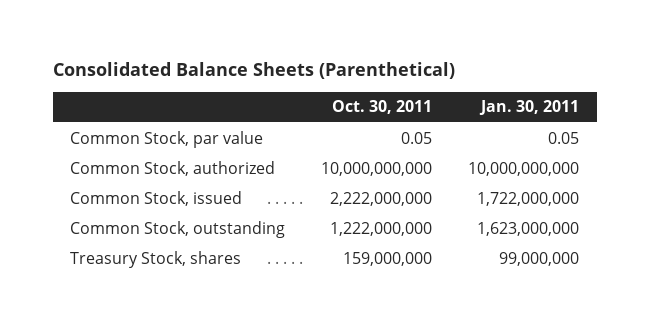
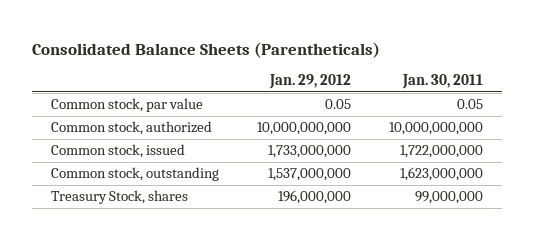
- Consolidated Balance Sheets (Parenthetical)
+ Consolidated Balance Sheets (Parentheticals)
- | Oct. 30, 2011 | Jan. 30, 2011
+ | Jan. 29, 2012 | Jan. 30, 2011
- Common Stock, par value | 0.05 | 0.05
- Common Stock, authorized | 10,000,000,000 | 10,000,000,000
- Common Stock, issued | 2,222,000,000 | 1,722,000,000
- Common Stock, outstanding | 1,222,000,000 | 1,623,000,000
+ Common stock, par value | 0.05 | 0.05
+ Common stock, authorized | 10,000,000,000 | 10,000,000,000
+ Common stock, issued | 1,733,000,000 | 1,722,000,000
+ Common stock, outstanding | 1,537,000,000 | 1,623,000,000

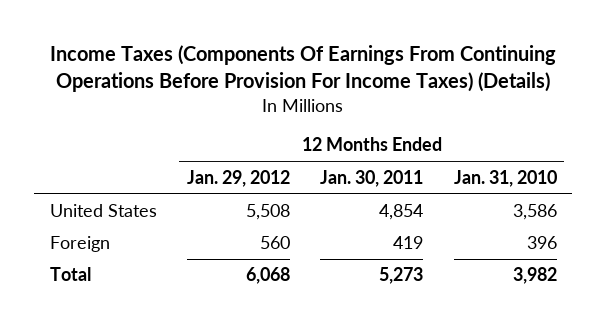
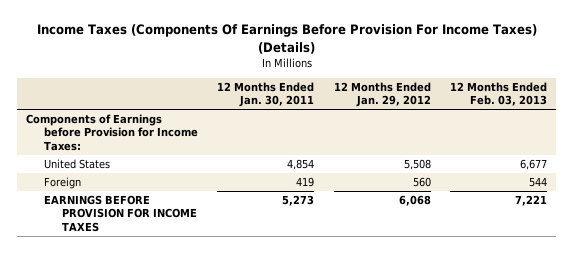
- Income Taxes (Components Of Earnings From Continuing Operations Before Provision For Income Taxes) (Details)
+ Income Taxes (Components Of Earnings Before Provision For Income Taxes) (Details)
- | 12 Months Ended Jan. 29, 2012 | 12 Months Ended Jan. 30, 2011 | 12 Months Ended Jan. 31, 2010
+ | 12 Months Ended Jan. 30, 2011 | 12 Months Ended Jan. 29, 2012 | 12 Months Ended Feb. 03, 2013
+ Components of Earnings before Provision for Income Taxes:
- Total | 6,068 | 5,273 | 3,982
+ EARNINGS BEFORE PROVISION FOR INCOME TAXES | 5,273 | 6,068 | 7,221

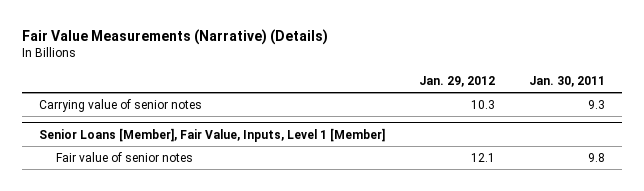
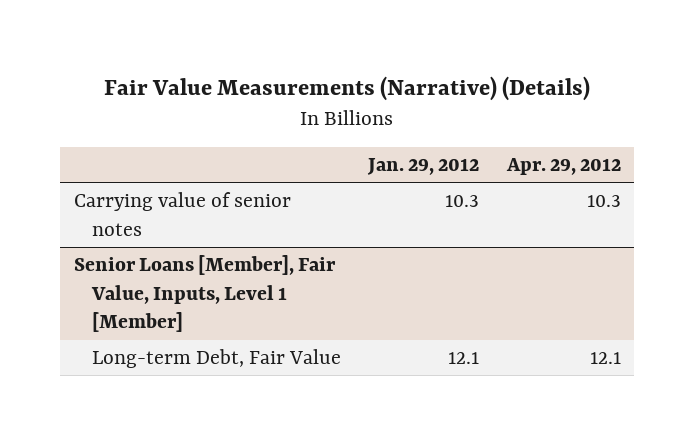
- | Jan. 29, 2012 | Jan. 30, 2011
+ | Jan. 29, 2012 | Apr. 29, 2012
@ Senior Loans [Member], Fair Value, Inputs, Level 1 [Member]
- Fair value of senior notes | 12.1 | 9.8
+ Long-term Debt, Fair Value | 12.1 | 12.1

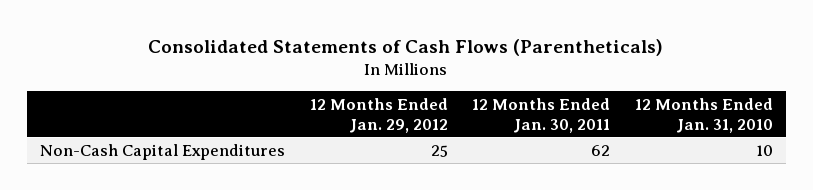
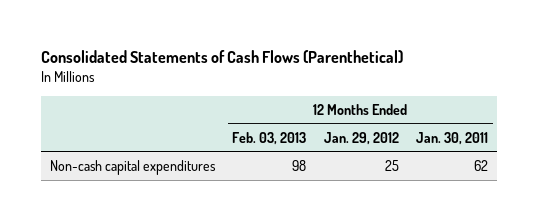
- Consolidated Statements of Cash Flows (Parentheticals)
+ Consolidated Statements of Cash Flows (Parenthetical)
- | 12 Months Ended Jan. 29, 2012 | 12 Months Ended Jan. 30, 2011 | 12 Months Ended Jan. 31, 2010
+ | 12 Months Ended Feb. 03, 2013 | 12 Months Ended Jan. 29, 2012 | 12 Months Ended Jan. 30, 2011
- Non-Cash Capital Expenditures | 25 | 62 | 10
+ Non-cash capital expenditures | 98 | 25 | 62

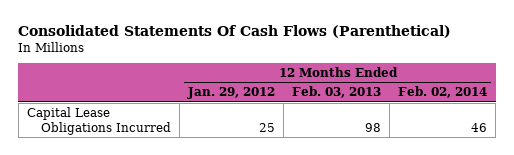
- Consolidated Statements of Cash Flows (Parenthetical)
+ Consolidated Statements Of Cash Flows (Parenthetical)
- | 12 Months Ended Feb. 03, 2013 | 12 Months Ended Jan. 29, 2012 | 12 Months Ended Jan. 30, 2011
+ | 12 Months Ended Jan. 29, 2012 | 12 Months Ended Feb. 03, 2013 | 12 Months Ended Feb. 02, 2014
- Non-cash capital expenditures | 98 | 25 | 62
+ Capital Lease Obligations Incurred | 25 | 98 | 46

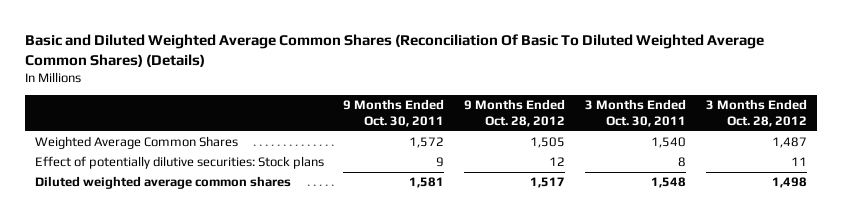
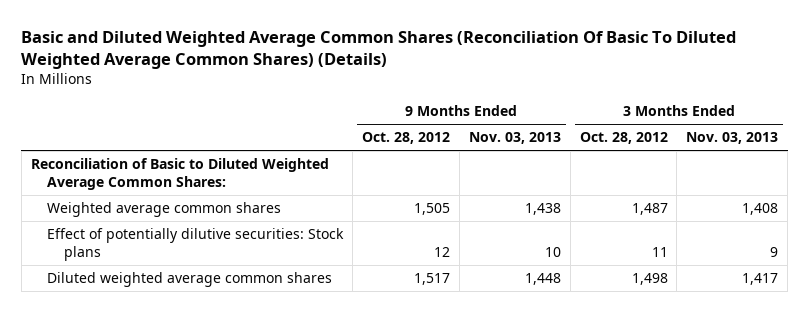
- | 9 Months Ended Oct. 30, 2011 | 9 Months Ended Oct. 28, 2012 | 3 Months Ended Oct. 30, 2011 | 3 Months Ended Oct. 28, 2012
+ | 9 Months Ended Oct. 28, 2012 | 9 Months Ended Nov. 03, 2013 | 3 Months Ended Oct. 28, 2012 | 3 Months Ended Nov. 03, 2013
- Weighted Average Common Shares | 1,572 | 1,505 | 1,540 | 1,487
+ Reconciliation of Basic to Diluted Weighted Average Common Shares:
+ Weighted average common shares | 1,505 | 1,438 | 1,487 | 1,408

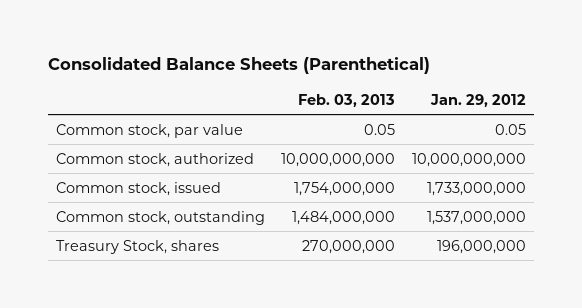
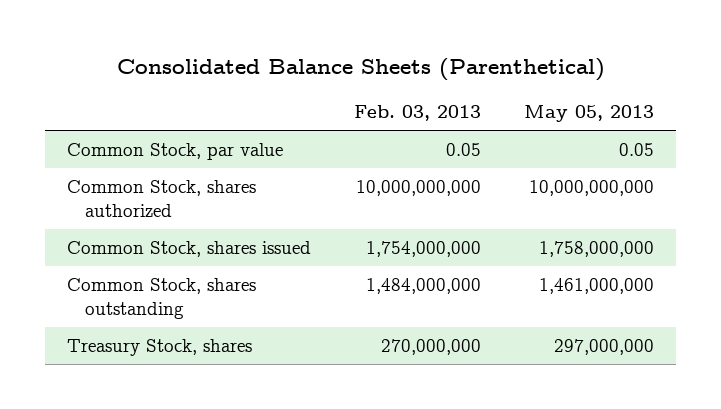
- | Feb. 03, 2013 | Jan. 29, 2012
+ | Feb. 03, 2013 | May 05, 2013
- Common stock, par value | 0.05 | 0.05
- Common stock, authorized | 10,000,000,000 | 10,000,000,000
- Common stock, issued | 1,754,000,000 | 1,733,000,000
- Common stock, outstanding | 1,484,000,000 | 1,537,000,000
+ Common Stock, par value | 0.05 | 0.05
+ Common Stock, shares authorized | 10,000,000,000 | 10,000,000,000
+ Common Stock, shares issued | 1,754,000,000 | 1,758,000,000
+ Common Stock, shares outstanding | 1,484,000,000 | 1,461,000,000

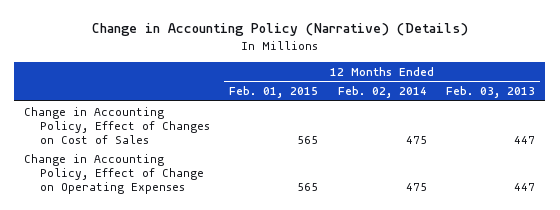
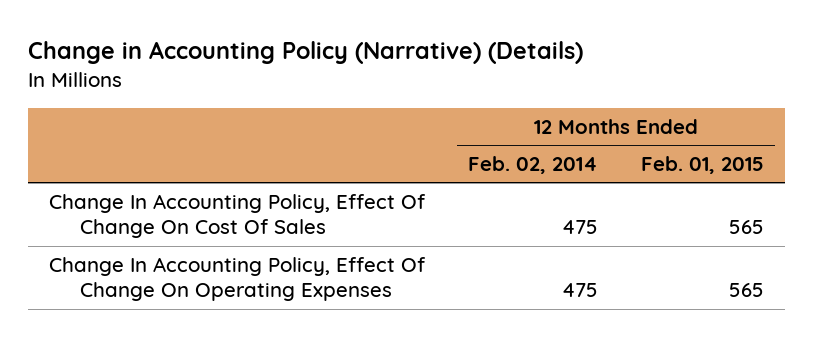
- | 12 Months Ended Feb. 01, 2015 | 12 Months Ended Feb. 02, 2014 | 12 Months Ended Feb. 03, 2013
+ | 12 Months Ended Feb. 02, 2014 | 12 Months Ended Feb. 01, 2015
- Change in Accounting Policy, Effect of Changes on Cost of Sales | 565 | 475 | 447
- Change in Accounting Policy, Effect of Change on Operating Expenses | 565 | 475 | 447
+ Change In Accounting Policy, Effect Of Change On Cost Of Sales | 475 | 565
+ Change In Accounting Policy, Effect Of Change On Operating Expenses | 475 | 565

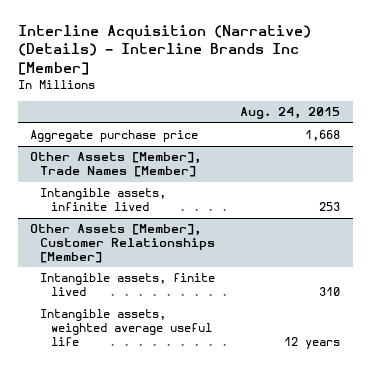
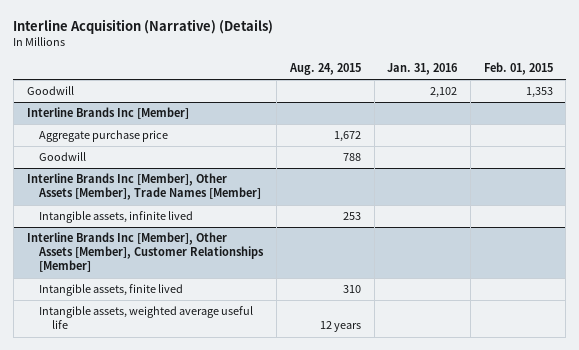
- Interline Acquisition (Narrative) (Details) - Interline Brands Inc [Member]
+ Interline Acquisition (Narrative) (Details)
- | Aug. 24, 2015
+ | Aug. 24, 2015 | Jan. 31, 2016 | Feb. 01, 2015
- Aggregate purchase price | 1,668
- Other Assets [Member], Trade Names [Member]
+ Goodwill | | 2,102 | 1,353
+ Interline Brands Inc [Member]
+ Aggregate purchase price | 1,672 | |
+ Goodwill | 788 | |
+ Interline Brands Inc [Member], Other Assets [Member], Trade Names [Member]
- Other Assets [Member], Customer Relationships [Member]
+ Interline Brands Inc [Member], Other Assets [Member], Customer Relationships [Member]

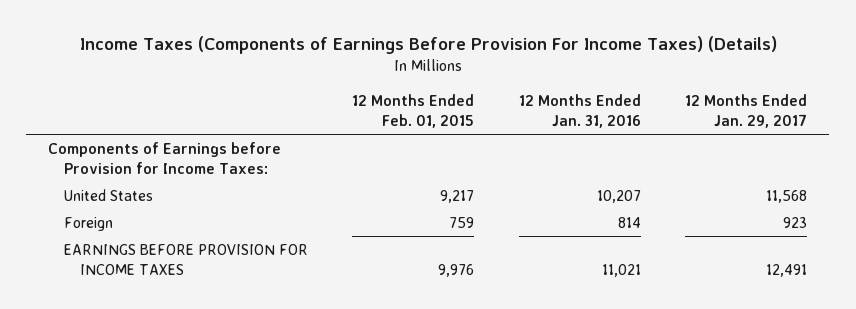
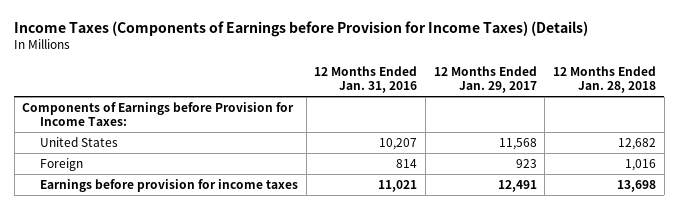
- Income Taxes (Components of Earnings Before Provision For Income Taxes) (Details)
+ Income Taxes (Components of Earnings before Provision for Income Taxes) (Details)
- | 12 Months Ended Feb. 01, 2015 | 12 Months Ended Jan. 31, 2016 | 12 Months Ended Jan. 29, 2017
+ | 12 Months Ended Jan. 31, 2016 | 12 Months Ended Jan. 29, 2017 | 12 Months Ended Jan. 28, 2018
- EARNINGS BEFORE PROVISION FOR INCOME TAXES | 9,976 | 11,021 | 12,491
+ Earnings before provision for income taxes | 11,021 | 12,491 | 13,698

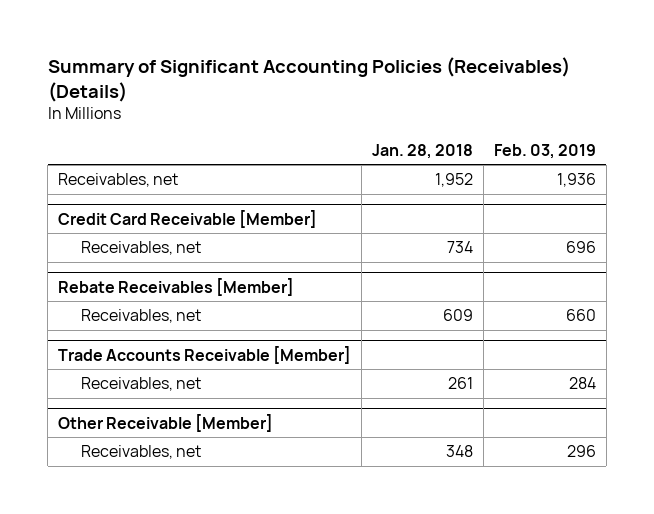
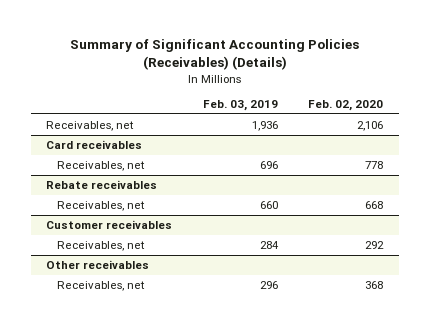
- | Jan. 28, 2018 | Feb. 03, 2019
+ | Feb. 03, 2019 | Feb. 02, 2020
- Credit Card Receivable [Member]
+ Card receivables
- Rebate Receivables [Member]
+ Rebate receivables
- Trade Accounts Receivable [Member]
+ Customer receivables
- Other Receivable [Member]
+ Other receivables

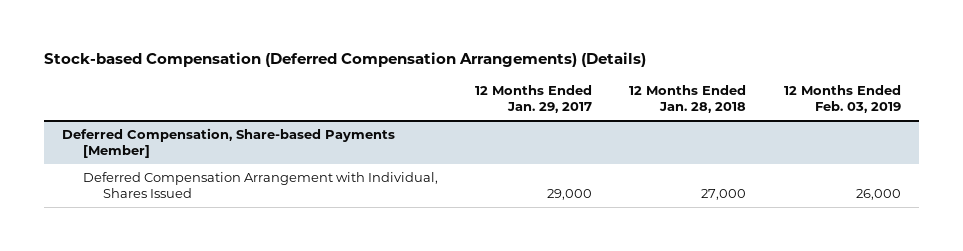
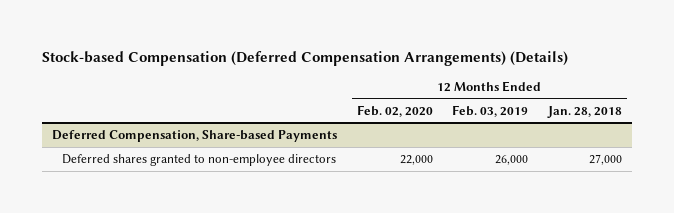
- | 12 Months Ended Jan. 29, 2017 | 12 Months Ended Jan. 28, 2018 | 12 Months Ended Feb. 03, 2019
+ | 12 Months Ended Feb. 02, 2020 | 12 Months Ended Feb. 03, 2019 | 12 Months Ended Jan. 28, 2018
- Deferred Compensation, Share-based Payments [Member]
- Deferred Compensation Arrangement with Individual, Shares Issued | 29,000 | 27,000 | 26,000
+ Deferred Compensation, Share-based Payments
+ Deferred shares granted to non-employee directors | 22,000 | 26,000 | 27,000

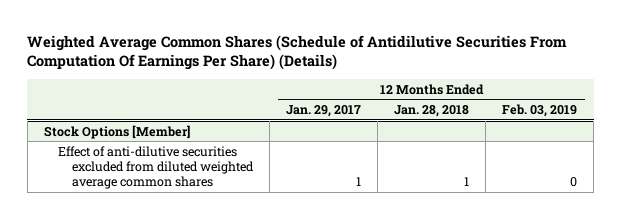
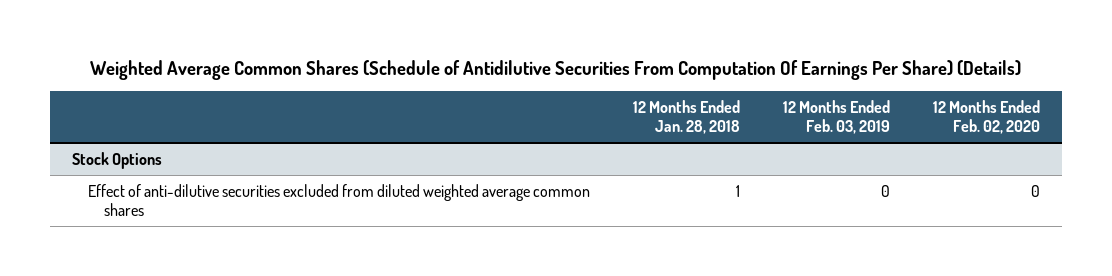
- | 12 Months Ended Jan. 29, 2017 | 12 Months Ended Jan. 28, 2018 | 12 Months Ended Feb. 03, 2019
+ | 12 Months Ended Jan. 28, 2018 | 12 Months Ended Feb. 03, 2019 | 12 Months Ended Feb. 02, 2020
- Stock Options [Member]
+ Stock Options

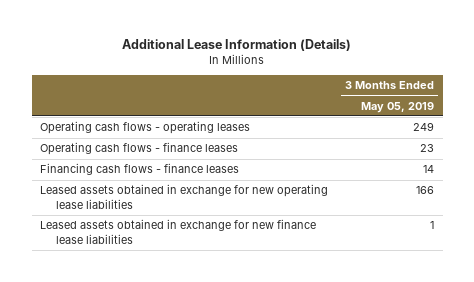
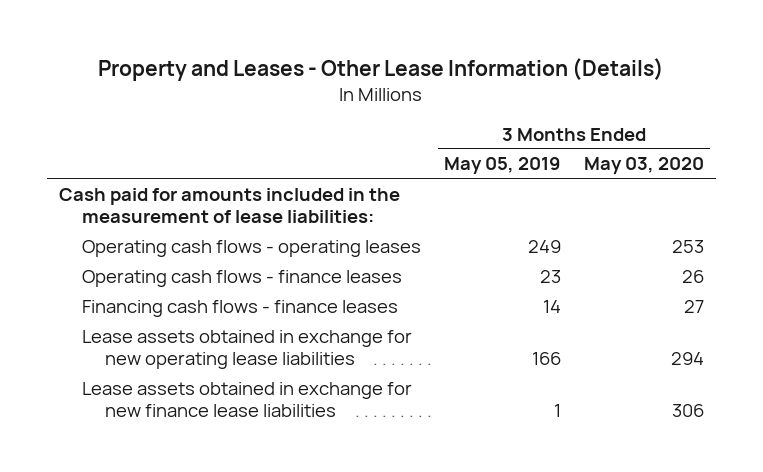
- Additional Lease Information (Details)
+ Property and Leases - Other Lease Information (Details)
- | 3 Months Ended May 05, 2019
+ | 3 Months Ended May 05, 2019 | 3 Months Ended May 03, 2020
+ Cash paid for amounts included in the measurement of lease liabilities:
- Leased assets obtained in exchange for new operating lease liabilities | 166
- Leased assets obtained in exchange for new finance lease liabilities | 1
+ Lease assets obtained in exchange for new operating lease liabilities | 166 | 294
+ Lease assets obtained in exchange for new finance lease liabilities | 1 | 306

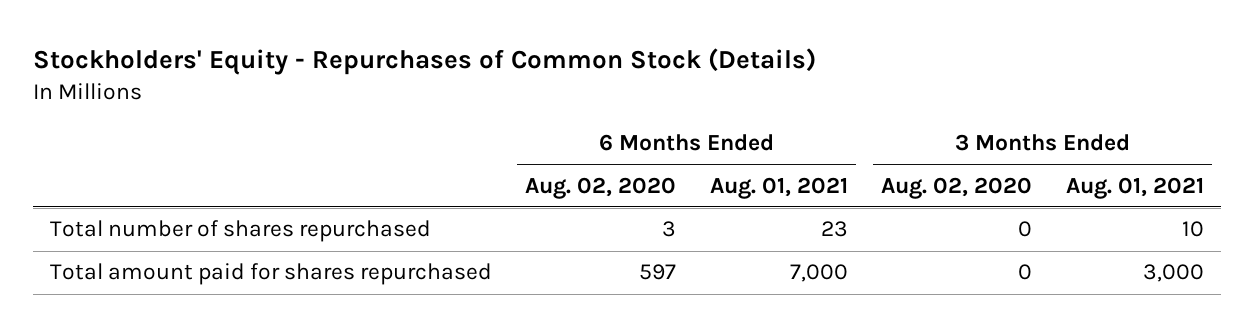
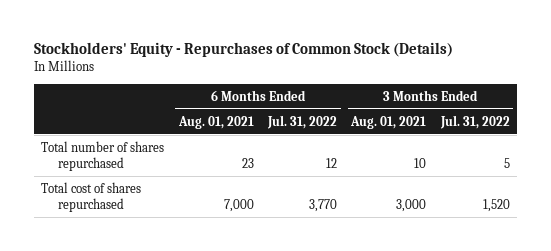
- | 6 Months Ended Aug. 02, 2020 | 6 Months Ended Aug. 01, 2021 | 3 Months Ended Aug. 02, 2020 | 3 Months Ended Aug. 01, 2021
+ | 6 Months Ended Aug. 01, 2021 | 6 Months Ended Jul. 31, 2022 | 3 Months Ended Aug. 01, 2021 | 3 Months Ended Jul. 31, 2022
- Total amount paid for shares repurchased | 597 | 7,000 | 0 | 3,000
+ Total cost of shares repurchased | 7,000 | 3,770 | 3,000 | 1,520

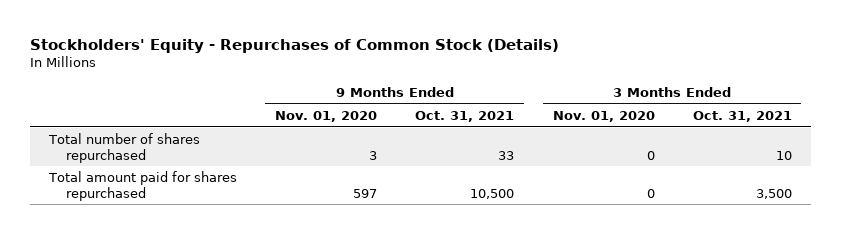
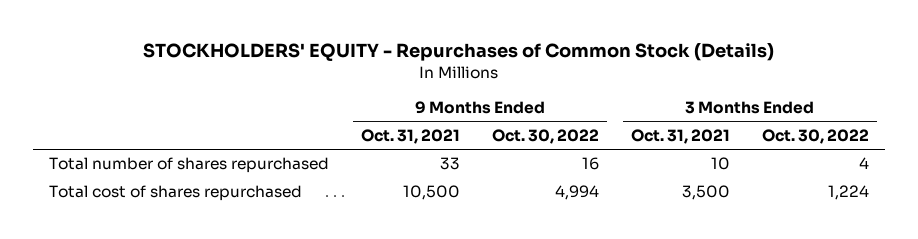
- Stockholders' Equity - Repurchases of Common Stock (Details)
+ STOCKHOLDERS' EQUITY - Repurchases of Common Stock (Details)
- | 9 Months Ended Nov. 01, 2020 | 9 Months Ended Oct. 31, 2021 | 3 Months Ended Nov. 01, 2020 | 3 Months Ended Oct. 31, 2021
+ | 9 Months Ended Oct. 31, 2021 | 9 Months Ended Oct. 30, 2022 | 3 Months Ended Oct. 31, 2021 | 3 Months Ended Oct. 30, 2022
- Total amount paid for shares repurchased | 597 | 10,500 | 0 | 3,500
+ Total cost of shares repurchased | 10,500 | 4,994 | 3,500 | 1,224

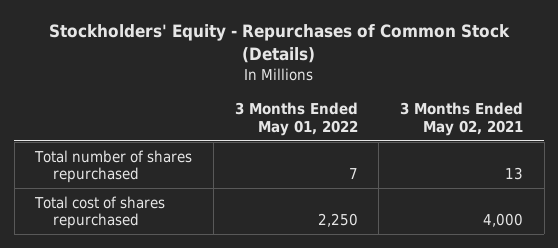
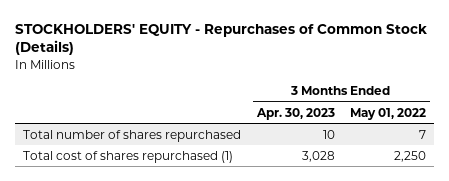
- Stockholders' Equity - Repurchases of Common Stock (Details)
+ STOCKHOLDERS' EQUITY - Repurchases of Common Stock (Details)
- | 3 Months Ended May 01, 2022 | 3 Months Ended May 02, 2021
+ | 3 Months Ended Apr. 30, 2023 | 3 Months Ended May 01, 2022
- Total cost of shares repurchased | 2,250 | 4,000
+ Total cost of shares repurchased (1) | 3,028 | 2,250

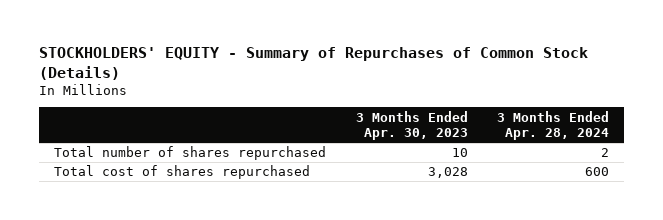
- STOCKHOLDERS' EQUITY - Repurchases of Common Stock (Details)
+ STOCKHOLDERS' EQUITY - Summary of Repurchases of Common Stock (Details)
- | 3 Months Ended Apr. 30, 2023 | 3 Months Ended May 01, 2022
+ | 3 Months Ended Apr. 30, 2023 | 3 Months Ended Apr. 28, 2024
- Total cost of shares repurchased (1) | 3,028 | 2,250
+ Total cost of shares repurchased | 3,028 | 600

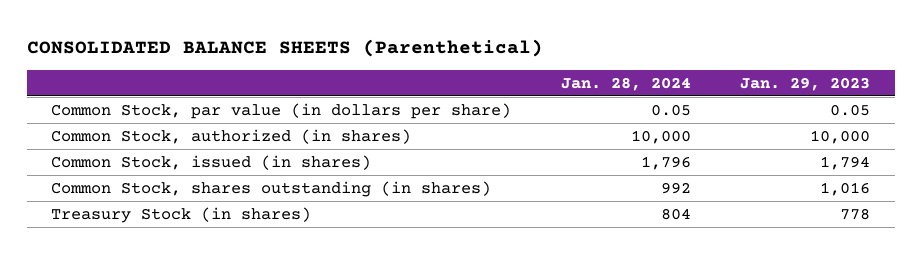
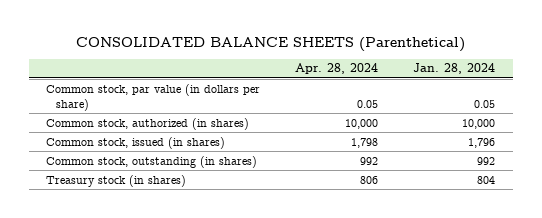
- | Jan. 28, 2024 | Jan. 29, 2023
+ | Apr. 28, 2024 | Jan. 28, 2024
- Common Stock, par value (in dollars per share) | 0.05 | 0.05
- Common Stock, authorized (in shares) | 10,000 | 10,000
- Common Stock, issued (in shares) | 1,796 | 1,794
- Common Stock, shares outstanding (in shares) | 992 | 1,016
- Treasury Stock (in shares) | 804 | 778
+ Common stock, par value (in dollars per share) | 0.05 | 0.05
+ Common stock, authorized (in shares) | 10,000 | 10,000
+ Common stock, issued (in shares) | 1,798 | 1,796
+ Common stock, outstanding (in shares) | 992 | 992
+ Treasury stock (in shares) | 806 | 804

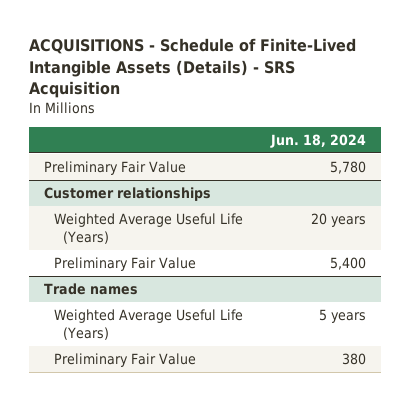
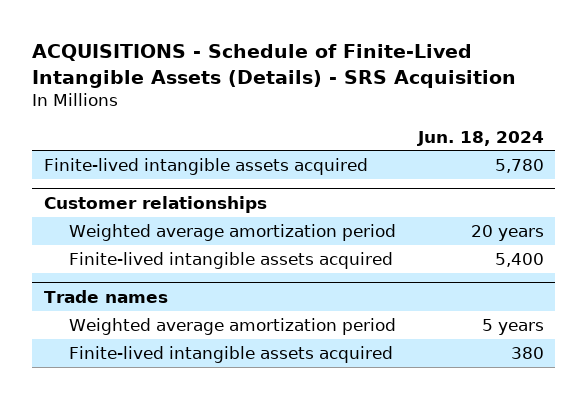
- Preliminary Fair Value | 5,780
+ Finite-lived intangible assets acquired | 5,780
@ Customer relationships
- Weighted Average Useful Life (Years) | 20 years
- Preliminary Fair Value | 5,400
+ Weighted average amortization period | 20 years
+ Finite-lived intangible assets acquired | 5,400
@ Trade names
- Weighted Average Useful Life (Years) | 5 years
- Preliminary Fair Value | 380
+ Weighted average amortization period | 5 years
+ Finite-lived intangible assets acquired | 380

